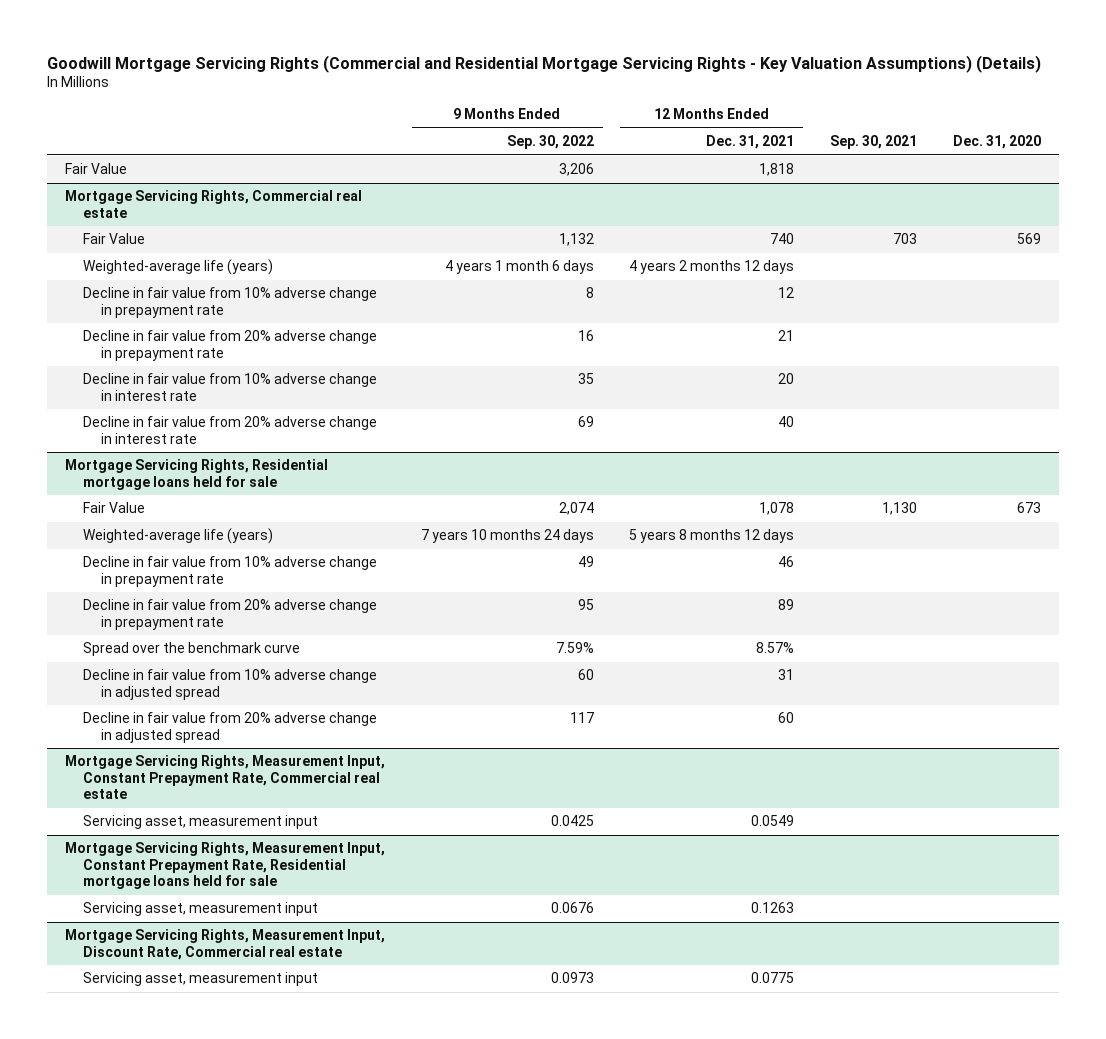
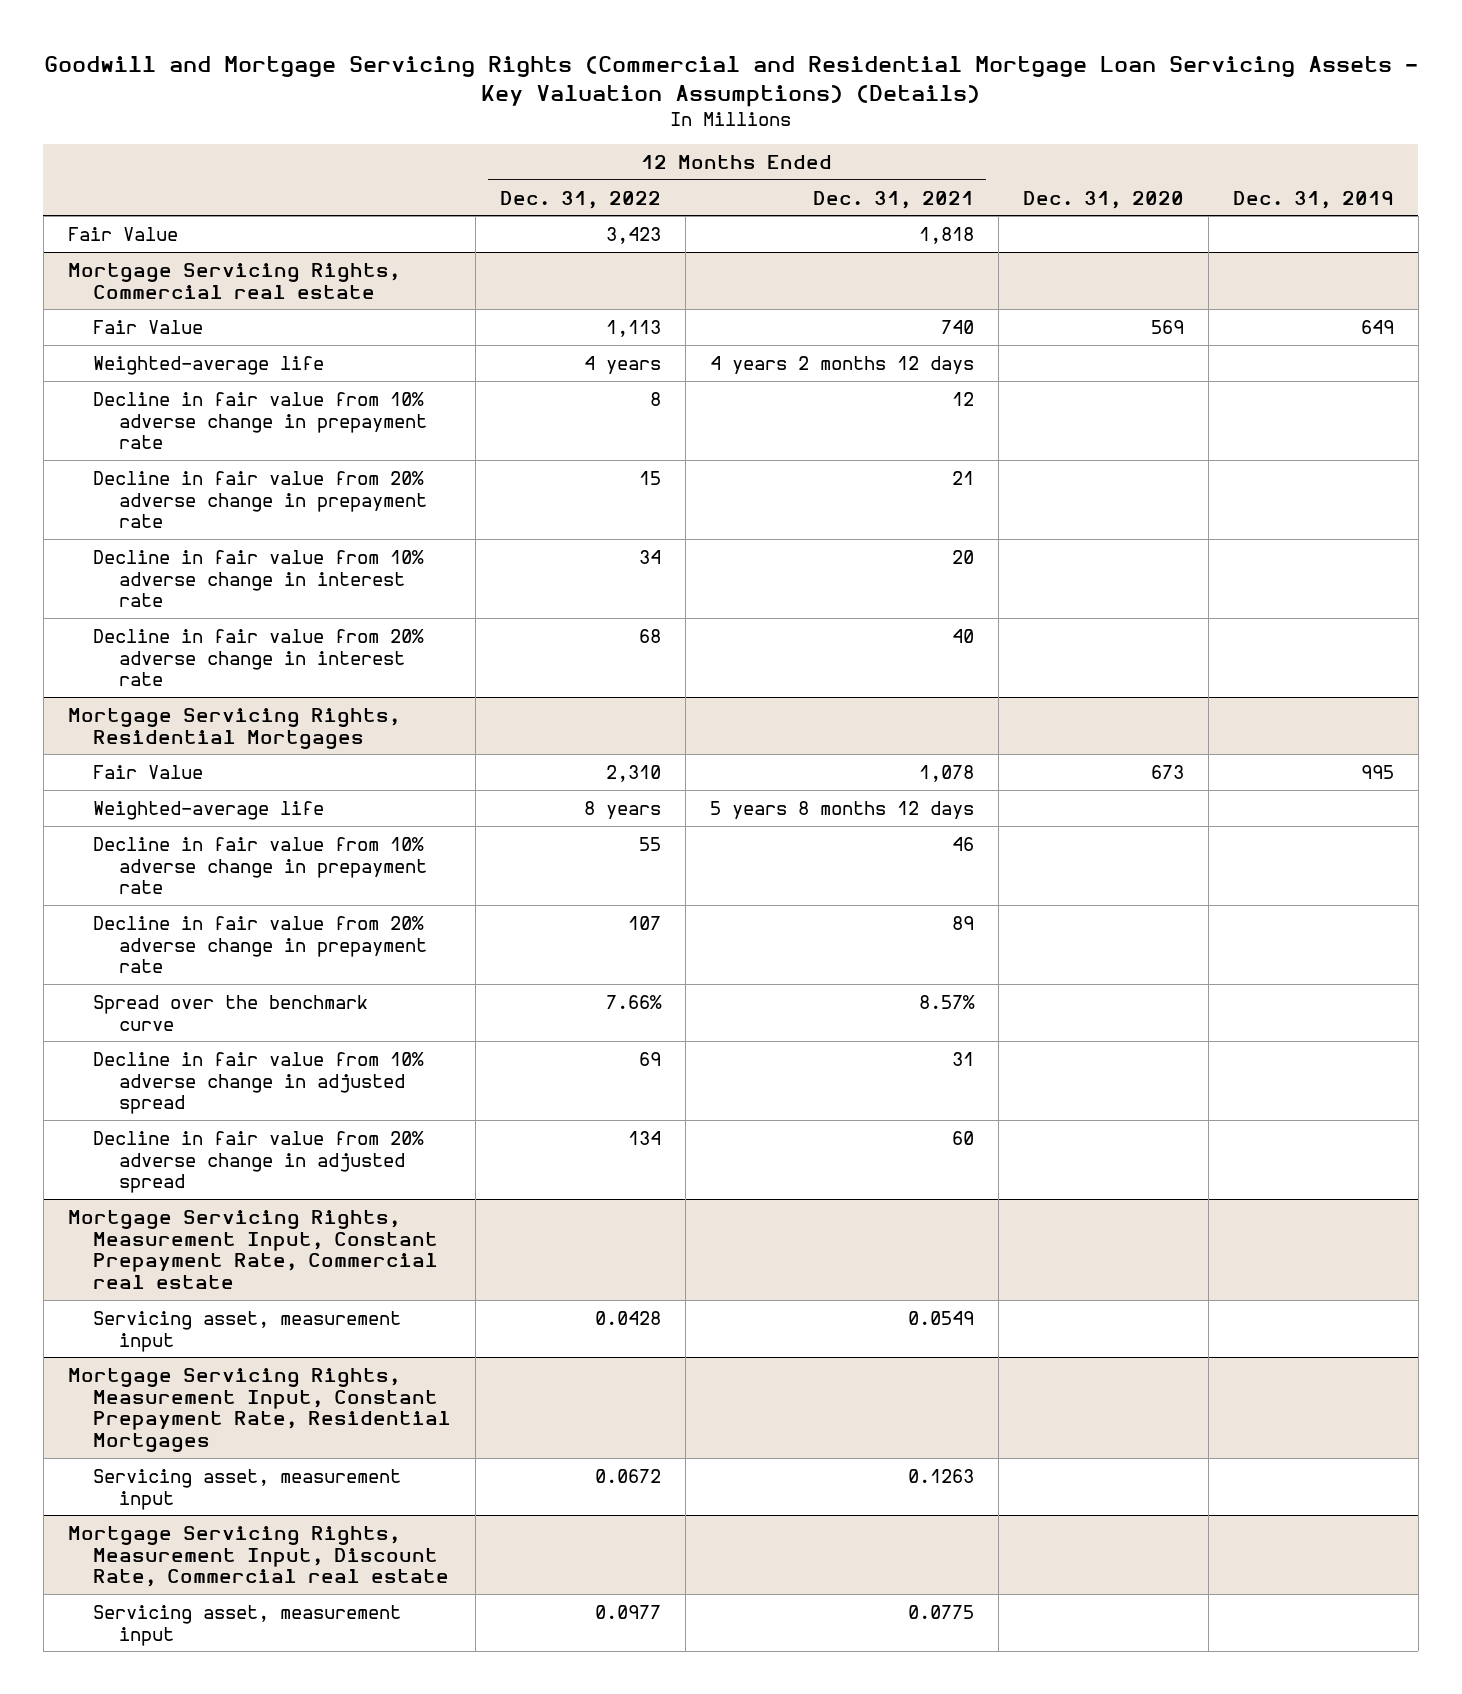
- Goodwill Mortgage Servicing Rights (Commercial and Residential Mortgage Servicing Rights - Key Valuation Assumptions) (Details)
+ Goodwill and Mortgage Servicing Rights (Commercial and Residential Mortgage Loan Servicing Assets - Key Valuation Assumptions) (Details)
- | 9 Months Ended Sep. 30, 2022 | 12 Months Ended Dec. 31, 2021 | Sep. 30, 2021 | Dec. 31, 2020
+ | 12 Months Ended Dec. 31, 2022 | 12 Months Ended Dec. 31, 2021 | Dec. 31, 2020 | Dec. 31, 2019
@ Mortgage Servicing Rights, Commercial real estate
- Weighted-average life (years) | 4 years 1 month 6 days | 4 years 2 months 12 days | |
+ Weighted-average life | 4 years | 4 years 2 months 12 days | |
- Mortgage Servicing Rights, Residential mortgage loans held for sale
+ Mortgage Servicing Rights, Residential Mortgages
- Weighted-average life (years) | 7 years 10 months 24 days | 5 years 8 months 12 days | |
+ Weighted-average life | 8 years | 5 years 8 months 12 days | |
- Mortgage Servicing Rights, Measurement Input, Constant Prepayment Rate, Residential mortgage loans held for sale
+ Mortgage Servicing Rights, Measurement Input, Constant Prepayment Rate, Residential Mortgages

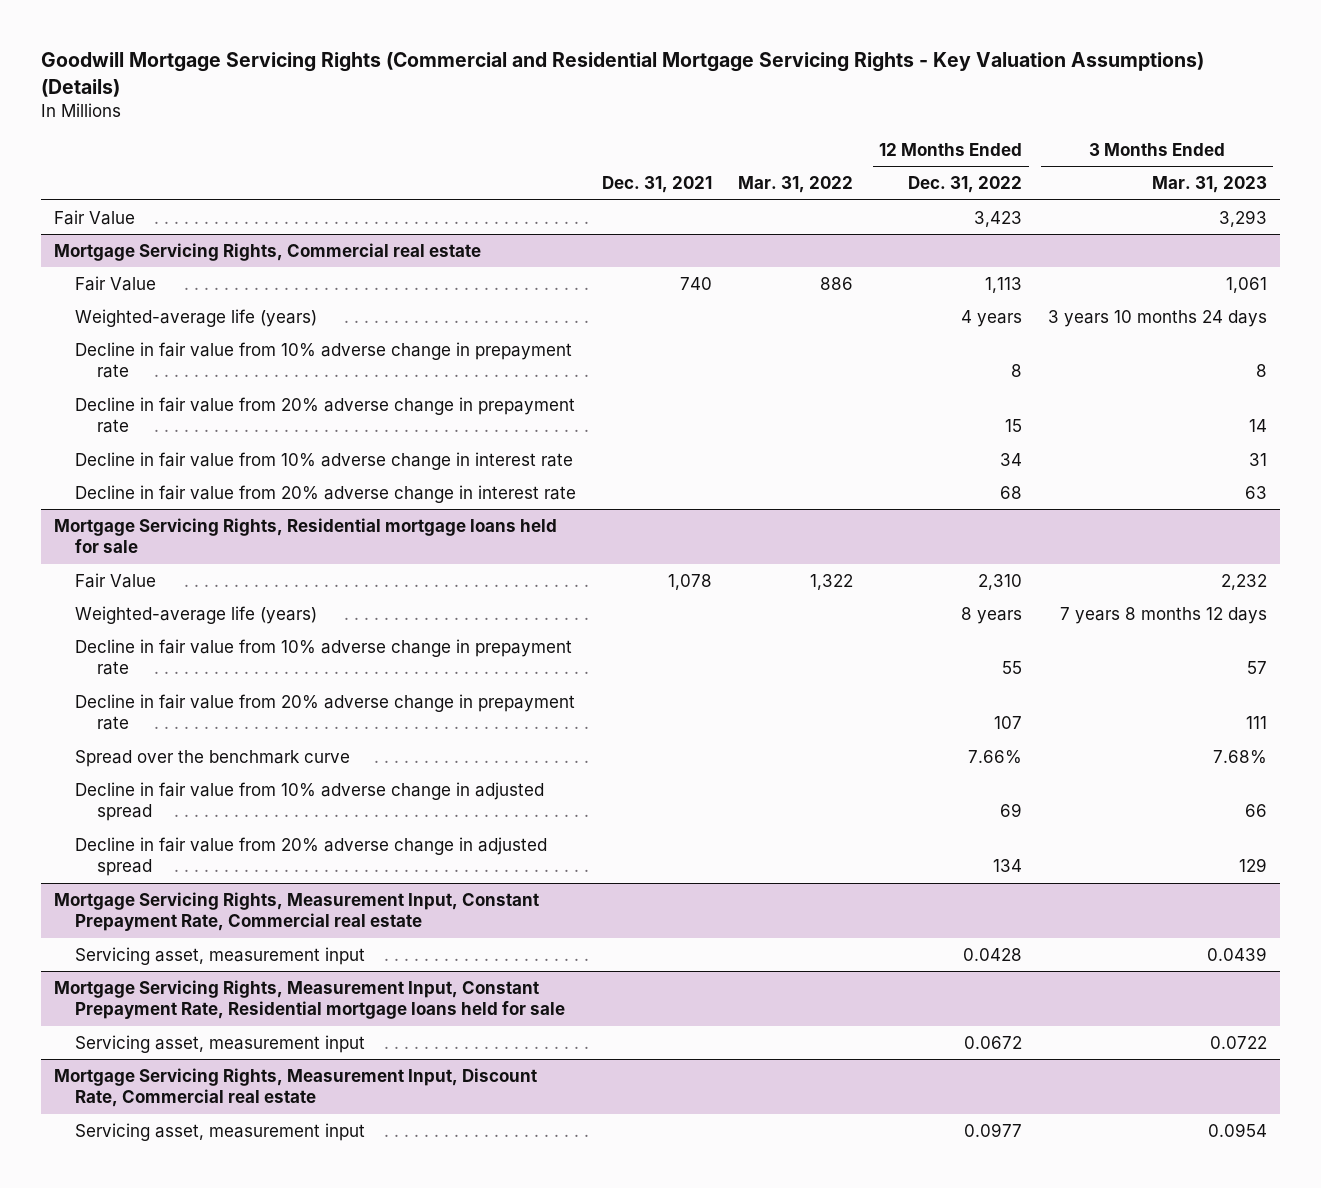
- Goodwill and Mortgage Servicing Rights (Commercial and Residential Mortgage Loan Servicing Assets - Key Valuation Assumptions) (Details)
+ Goodwill Mortgage Servicing Rights (Commercial and Residential Mortgage Servicing Rights - Key Valuation Assumptions) (Details)
- | 12 Months Ended Dec. 31, 2022 | 12 Months Ended Dec. 31, 2021 | Dec. 31, 2020 | Dec. 31, 2019
+ | Dec. 31, 2021 | Mar. 31, 2022 | 12 Months Ended Dec. 31, 2022 | 3 Months Ended Mar. 31, 2023
@ Mortgage Servicing Rights, Commercial real estate
- Weighted-average life | 4 years | 4 years 2 months 12 days | |
+ Weighted-average life (years) | | | 4 years | 3 years 10 months 24 days
- Mortgage Servicing Rights, Residential Mortgages
+ Mortgage Servicing Rights, Residential mortgage loans held for sale
- Weighted-average life | 8 years | 5 years 8 months 12 days | |
+ Weighted-average life (years) | | | 8 years | 7 years 8 months 12 days
- Mortgage Servicing Rights, Measurement Input, Constant Prepayment Rate, Residential Mortgages
+ Mortgage Servicing Rights, Measurement Input, Constant Prepayment Rate, Residential mortgage loans held for sale

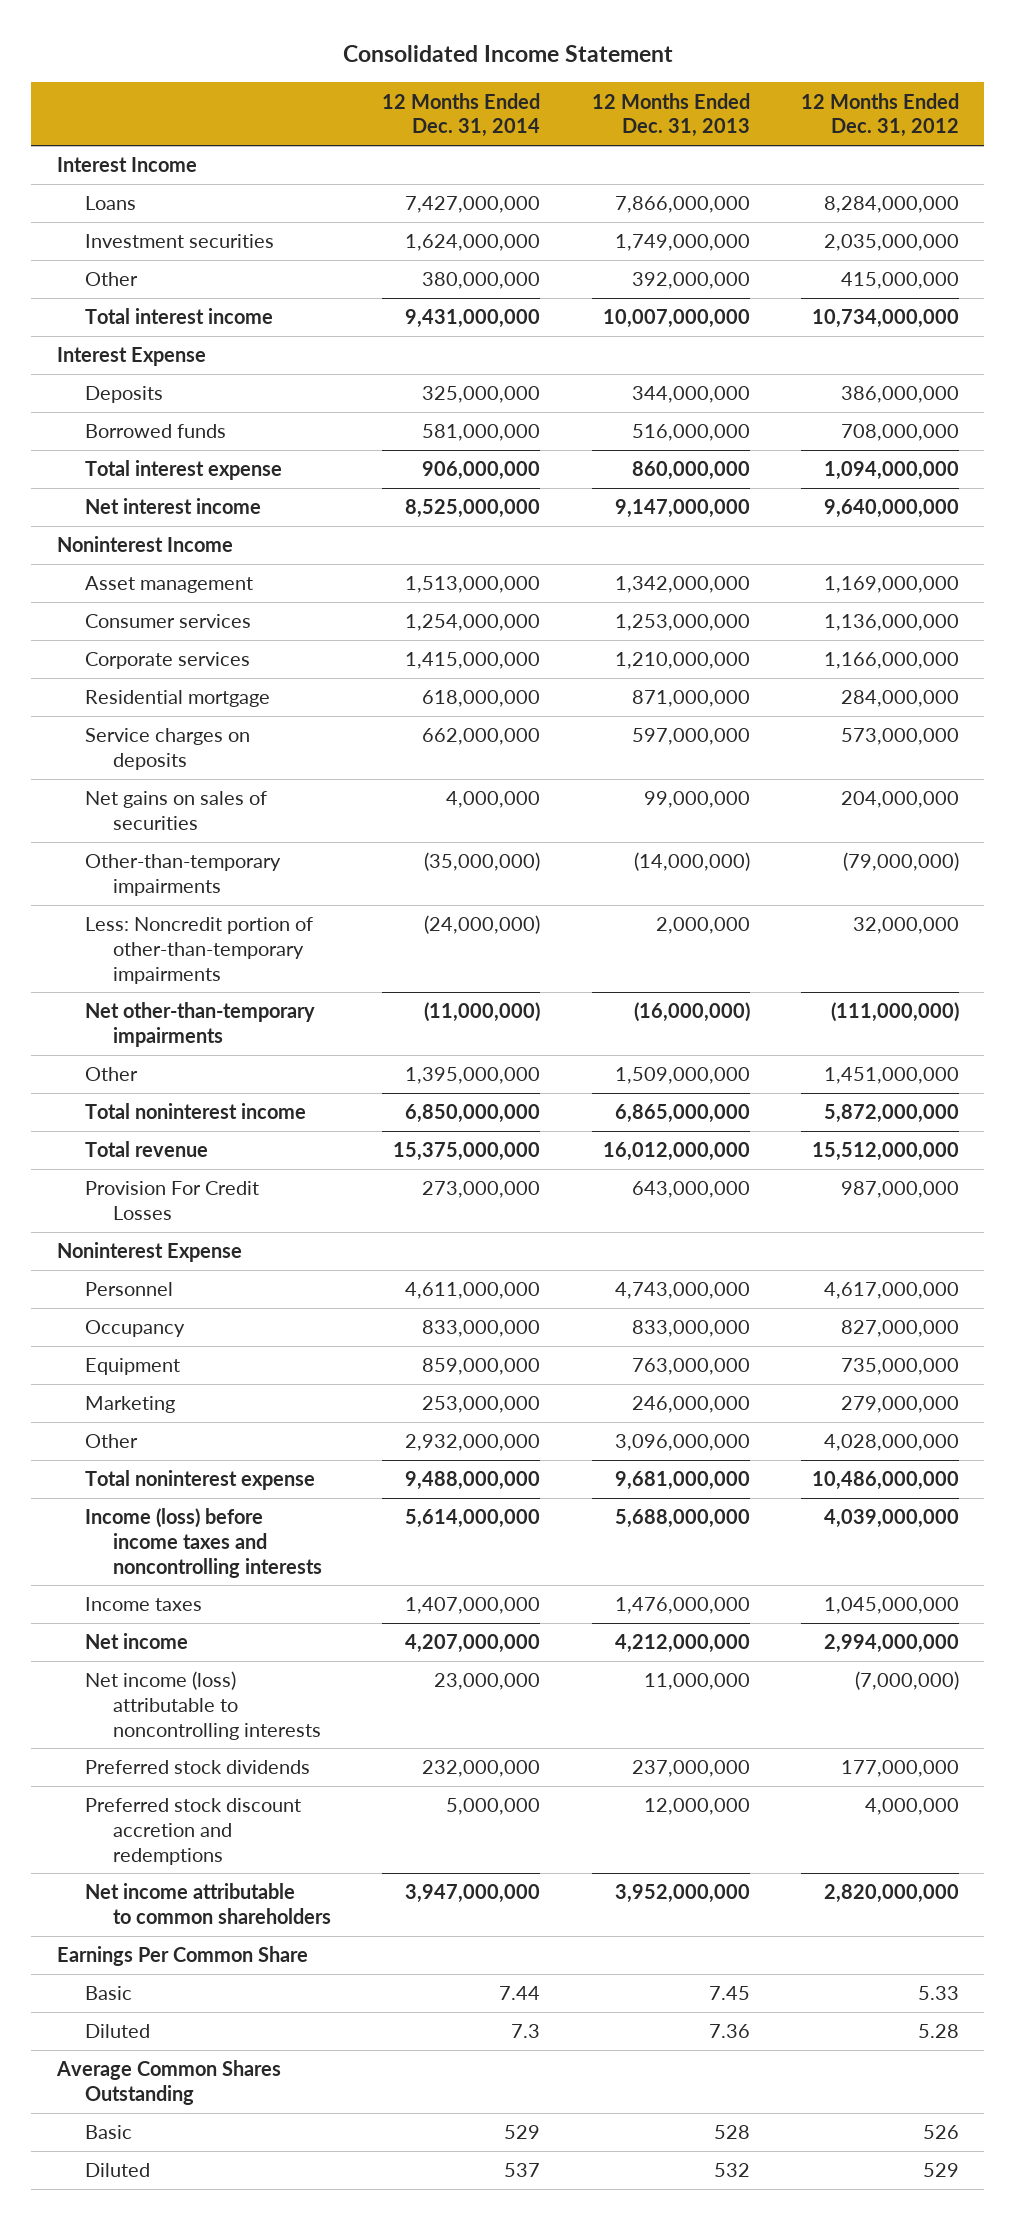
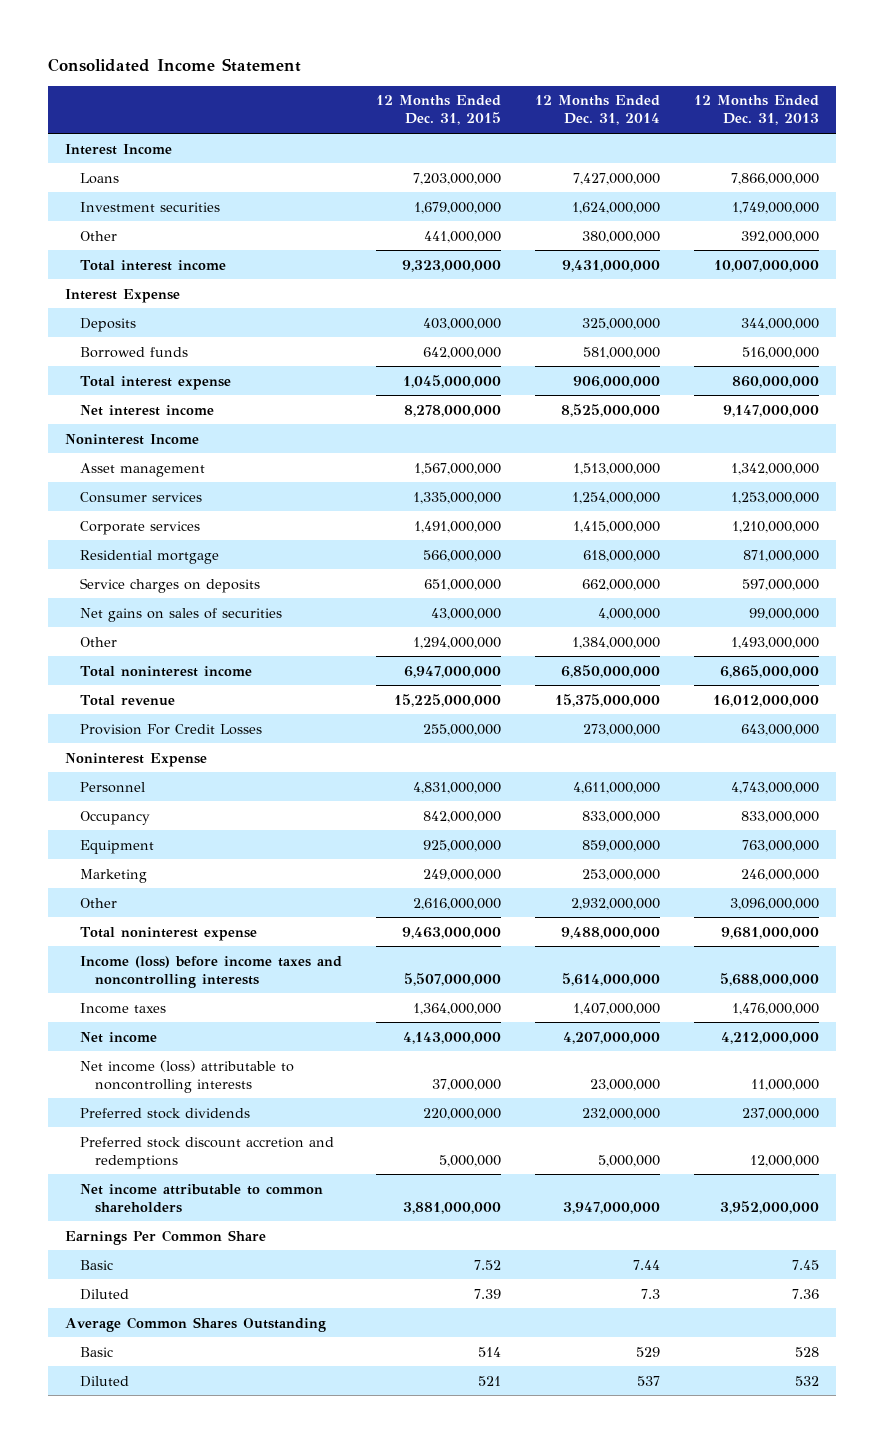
- | 12 Months Ended Dec. 31, 2014 | 12 Months Ended Dec. 31, 2013 | 12 Months Ended Dec. 31, 2012
+ | 12 Months Ended Dec. 31, 2015 | 12 Months Ended Dec. 31, 2014 | 12 Months Ended Dec. 31, 2013
- Other-than-temporary impairments | (35,000,000) | (14,000,000) | (79,000,000)
- Less: Noncredit portion of other-than-temporary impairments | (24,000,000) | 2,000,000 | 32,000,000
- Net other-than-temporary impairments | (11,000,000) | (16,000,000) | (111,000,000)
- Other | 1,395,000,000 | 1,509,000,000 | 1,451,000,000
+ Other | 1,294,000,000 | 1,384,000,000 | 1,493,000,000

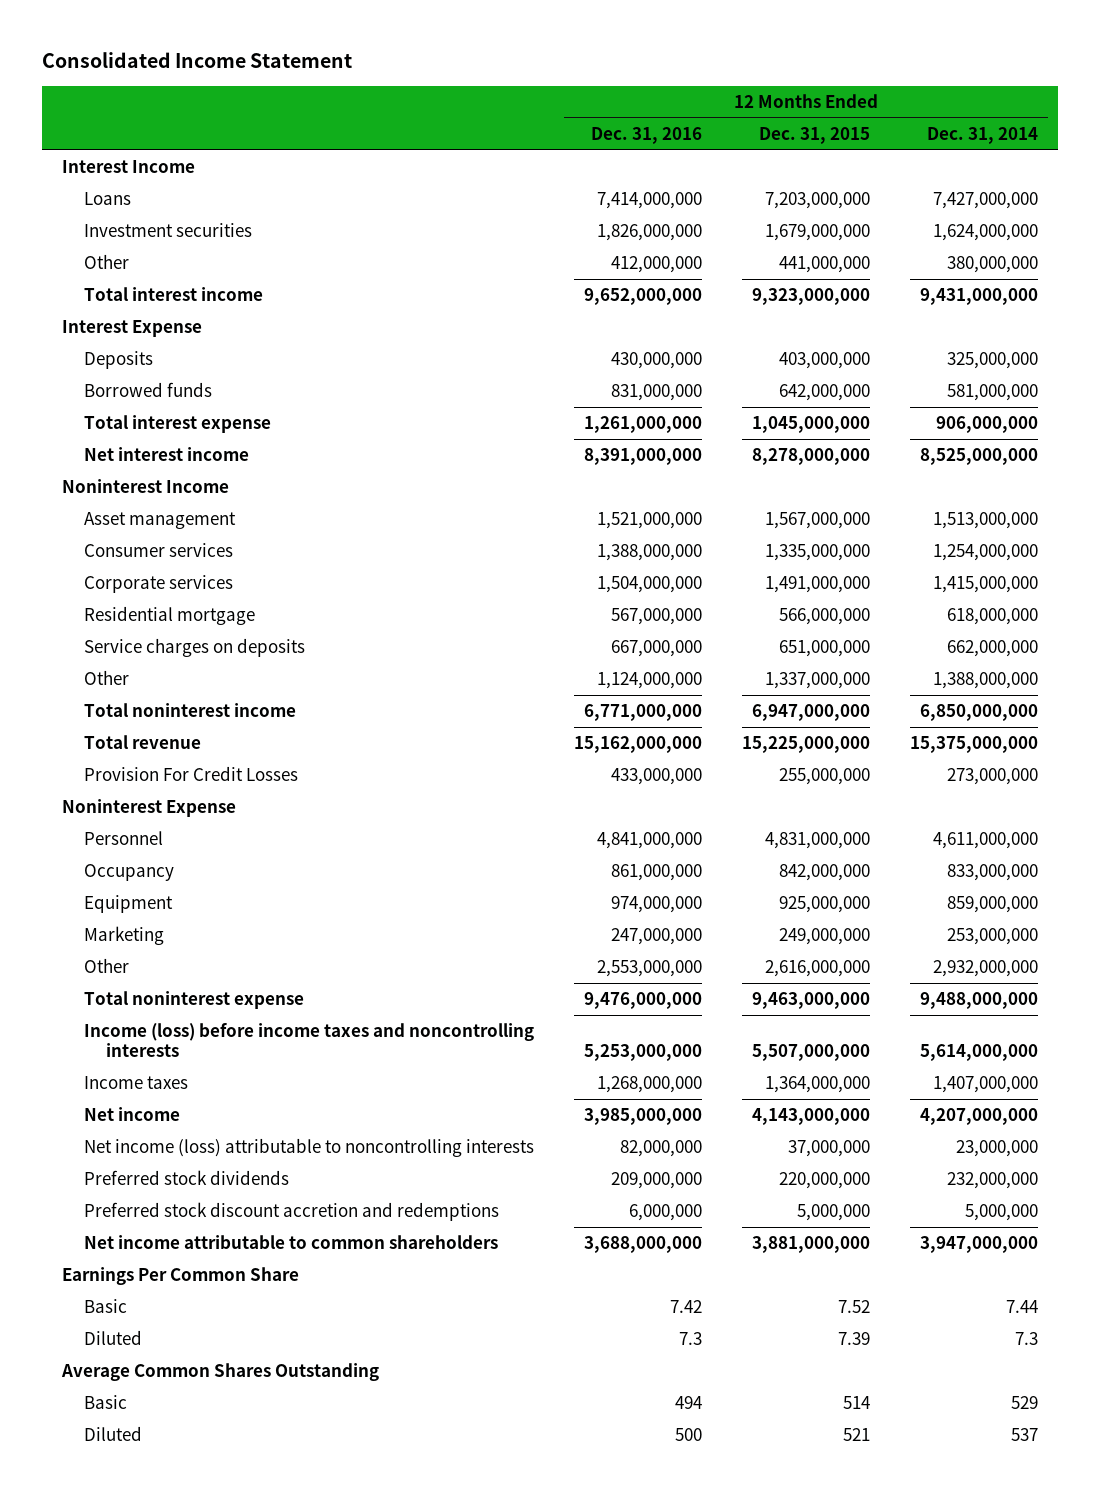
- | 12 Months Ended Dec. 31, 2015 | 12 Months Ended Dec. 31, 2014 | 12 Months Ended Dec. 31, 2013
+ | 12 Months Ended Dec. 31, 2016 | 12 Months Ended Dec. 31, 2015 | 12 Months Ended Dec. 31, 2014
- Net gains on sales of securities | 43,000,000 | 4,000,000 | 99,000,000
- Other | 1,294,000,000 | 1,384,000,000 | 1,493,000,000
+ Other | 1,124,000,000 | 1,337,000,000 | 1,388,000,000

